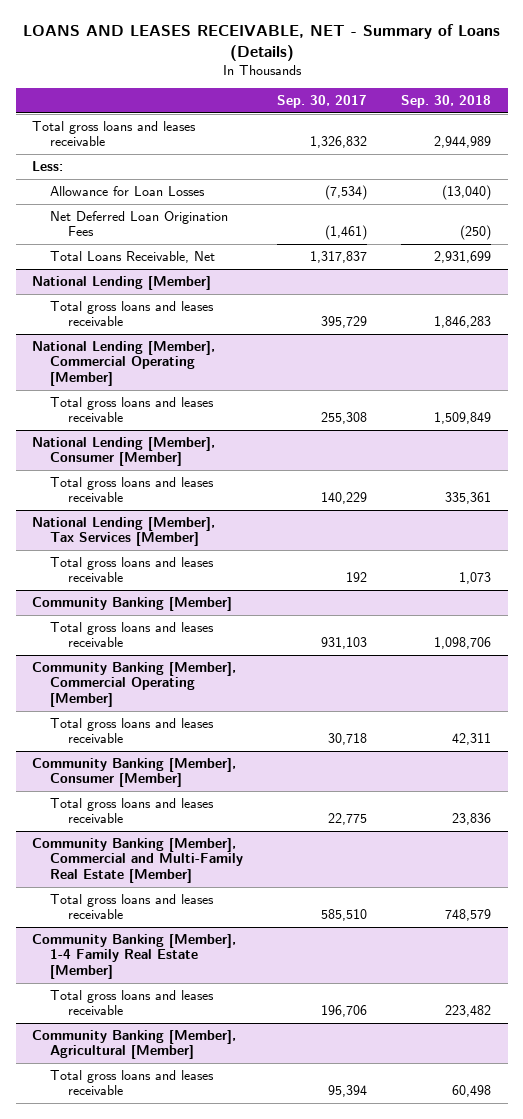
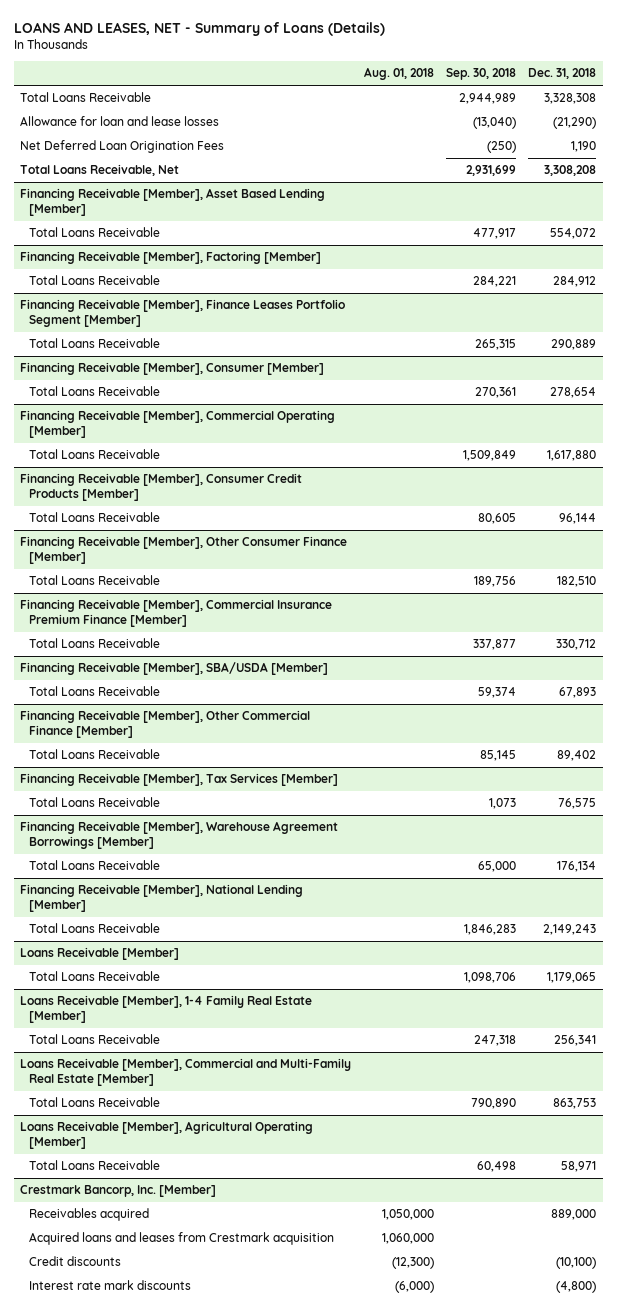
- LOANS AND LEASES RECEIVABLE, NET - Summary of Loans (Details)
+ LOANS AND LEASES, NET - Summary of Loans (Details)
- | Sep. 30, 2017 | Sep. 30, 2018
+ | Aug. 01, 2018 | Sep. 30, 2018 | Dec. 31, 2018
- Total gross loans and leases receivable | 1,326,832 | 2,944,989
- Less:
- Allowance for Loan Losses | (7,534) | (13,040)
+ Total Loans Receivable | | 2,944,989 | 3,328,308
+ Allowance for loan and lease losses | | (13,040) | (21,290)
- National Lending [Member]
- Total gross loans and leases receivable | 395,729 | 1,846,283
- National Lending [Member], Commercial Operating [Member]
- Total gross loans and leases receivable | 255,308 | 1,509,849
- National Lending [Member], Consumer [Member]
- Total gross loans and leases receivable | 140,229 | 335,361
- National Lending [Member], Tax Services [Member]
- Total gross loans and leases receivable | 192 | 1,073
- Community Banking [Member]
- Total gross loans and leases receivable | 931,103 | 1,098,706
- Community Banking [Member], Commercial Operating [Member]
- Total gross loans and leases receivable | 30,718 | 42,311
- Community Banking [Member], Consumer [Member]
- Total gross loans and leases receivable | 22,775 | 23,836
- Community Banking [Member], Commercial and Multi-Family Real Estate [Member]
- Total gross loans and leases receivable | 585,510 | 748,579
- Community Banking [Member], 1-4 Family Real Estate [Member]
- Total gross loans and leases receivable | 196,706 | 223,482
- Community Banking [Member], Agricultural [Member]
- Total gross loans and leases receivable | 95,394 | 60,498
+ Financing Receivable [Member], Asset Based Lending [Member]
+ Total Loans Receivable | | 477,917 | 554,072
+ Financing Receivable [Member], Factoring [Member]
+ Total Loans Receivable | | 284,221 | 284,912
+ Financing Receivable [Member], Finance Leases Portfolio Segment [Member]
+ Total Loans Receivable | | 265,315 | 290,889
+ Financing Receivable [Member], Consumer [Member]
+ Total Loans Receivable | | 270,361 | 278,654
+ Financing Receivable [Member], Commercial Operating [Member]
+ Total Loans Receivable | | 1,509,849 | 1,617,880
+ Financing Receivable [Member], Consumer Credit Products [Member]
+ Total Loans Receivable | | 80,605 | 96,144
+ Financing Receivable [Member], Other Consumer Finance [Member]
+ Total Loans Receivable | | 189,756 | 182,510
+ Financing Receivable [Member], Commercial Insurance Premium Finance [Member]
+ Total Loans Receivable | | 337,877 | 330,712
+ Financing Receivable [Member], SBA/USDA [Member]
+ Total Loans Receivable | | 59,374 | 67,893
+ Financing Receivable [Member], Other Commercial Finance [Member]
+ Total Loans Receivable | | 85,145 | 89,402
+ Financing Receivable [Member], Tax Services [Member]
+ Total Loans Receivable | | 1,073 | 76,575
+ Financing Receivable [Member], Warehouse Agreement Borrowings [Member]
+ Total Loans Receivable | | 65,000 | 176,134
+ Financing Receivable [Member], National Lending [Member]
+ Total Loans Receivable | | 1,846,283 | 2,149,243
+ Loans Receivable [Member]
+ Total Loans Receivable | | 1,098,706 | 1,179,065
+ Loans Receivable [Member], 1-4 Family Real Estate [Member]
+ Total Loans Receivable | | 247,318 | 256,341
+ Loans Receivable [Member], Commercial and Multi-Family Real Estate [Member]
+ Total Loans Receivable | | 790,890 | 863,753
+ Loans Receivable [Member], Agricultural Operating [Member]
+ Total Loans Receivable | | 60,498 | 58,971
+ Crestmark Bancorp, Inc. [Member]
+ Receivables acquired | 1,050,000 | | 889,000
+ Acquired loans and leases from Crestmark acquisition | 1,060,000 | |
+ Credit discounts | (12,300) | | (10,100)
+ Interest rate mark discounts | (6,000) | | (4,800)

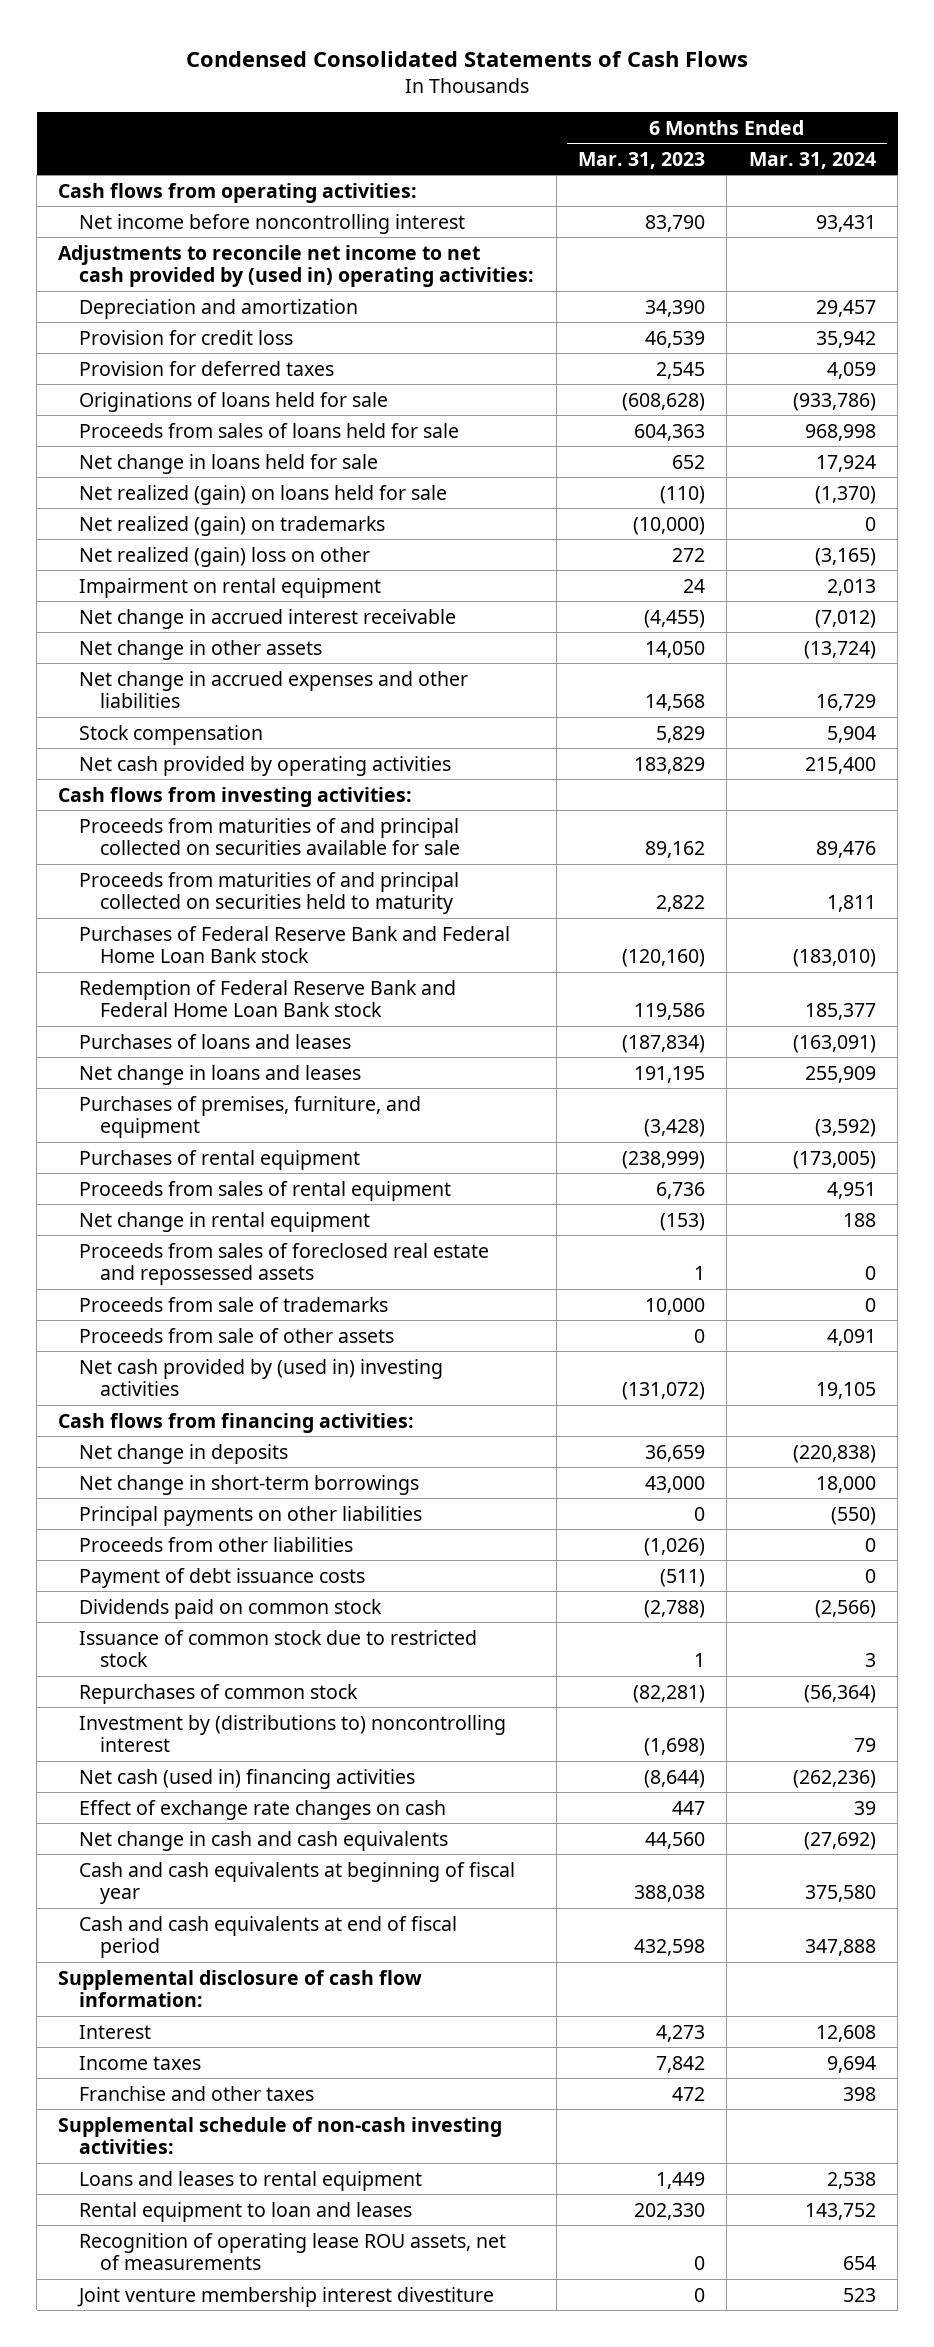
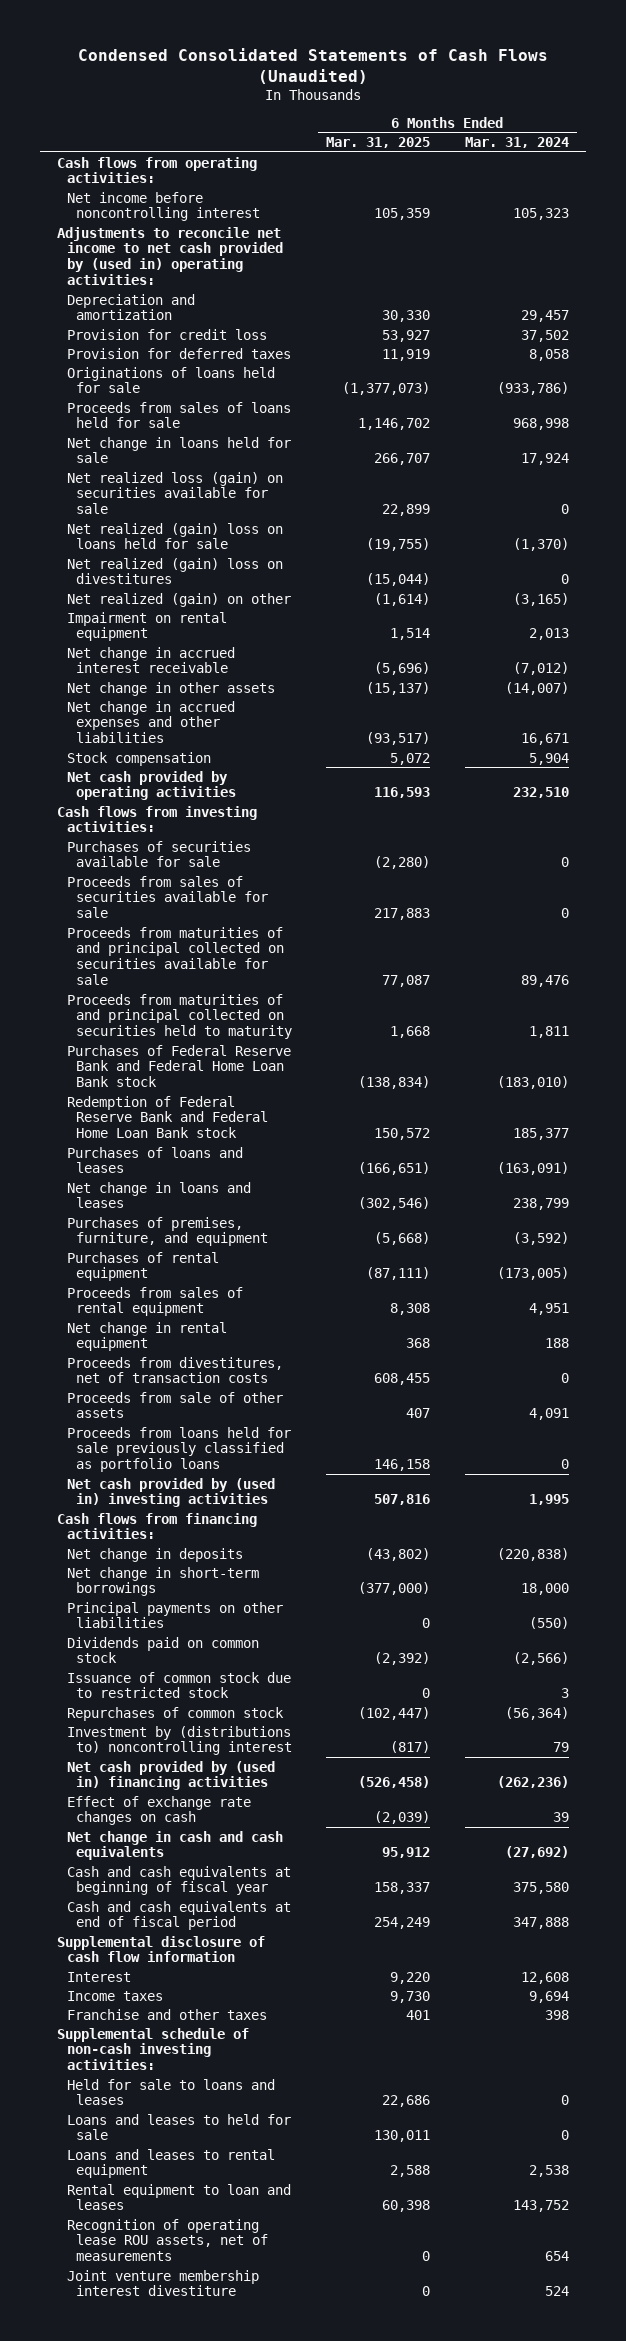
- Condensed Consolidated Statements of Cash Flows
+ Condensed Consolidated Statements of Cash Flows (Unaudited)
- | 6 Months Ended Mar. 31, 2023 | 6 Months Ended Mar. 31, 2024
+ | 6 Months Ended Mar. 31, 2025 | 6 Months Ended Mar. 31, 2024
- Net income before noncontrolling interest | 83,790 | 93,431
+ Net income before noncontrolling interest | 105,359 | 105,323
- Provision for credit loss | 46,539 | 35,942
- Provision for deferred taxes | 2,545 | 4,059
+ Provision for credit loss | 53,927 | 37,502
+ Provision for deferred taxes | 11,919 | 8,058
- Net realized (gain) on loans held for sale | (110) | (1,370)
- Net realized (gain) on trademarks | (10,000) | 0
- Net realized (gain) loss on other | 272 | (3,165)
+ Net realized loss (gain) on securities available for sale | 22,899 | 0
+ Net realized (gain) loss on loans held for sale | (19,755) | (1,370)
+ Net realized (gain) loss on divestitures | (15,044) | 0
+ Net realized (gain) on other | (1,614) | (3,165)
- Net change in other assets | 14,050 | (13,724)
- Net change in accrued expenses and other liabilities | 14,568 | 16,729
+ Net change in other assets | (15,137) | (14,007)
+ Net change in accrued expenses and other liabilities | (93,517) | 16,671
- Net cash provided by operating activities | 183,829 | 215,400
+ Net cash provided by operating activities | 116,593 | 232,510
+ Purchases of securities available for sale | (2,280) | 0
+ Proceeds from sales of securities available for sale | 217,883 | 0
- Net change in loans and leases | 191,195 | 255,909
+ Net change in loans and leases | (302,546) | 238,799
- Proceeds from sales of foreclosed real estate and repossessed assets | 1 | 0
- Proceeds from sale of trademarks | 10,000 | 0
+ Proceeds from divestitures, net of transaction costs | 608,455 | 0
- Net cash provided by (used in) investing activities | (131,072) | 19,105
+ Proceeds from loans held for sale previously classified as portfolio loans | 146,158 | 0
+ Net cash provided by (used in) investing activities | 507,816 | 1,995
- Proceeds from other liabilities | (1,026) | 0
- Payment of debt issuance costs | (511) | 0
- Net cash (used in) financing activities | (8,644) | (262,236)
+ Net cash provided by (used in) financing activities | (526,458) | (262,236)
- Supplemental disclosure of cash flow information:
+ Supplemental disclosure of cash flow information
+ Held for sale to loans and leases | 22,686 | 0
+ Loans and leases to held for sale | 130,011 | 0
- Joint venture membership interest divestiture | 0 | 523
+ Joint venture membership interest divestiture | 0 | 524

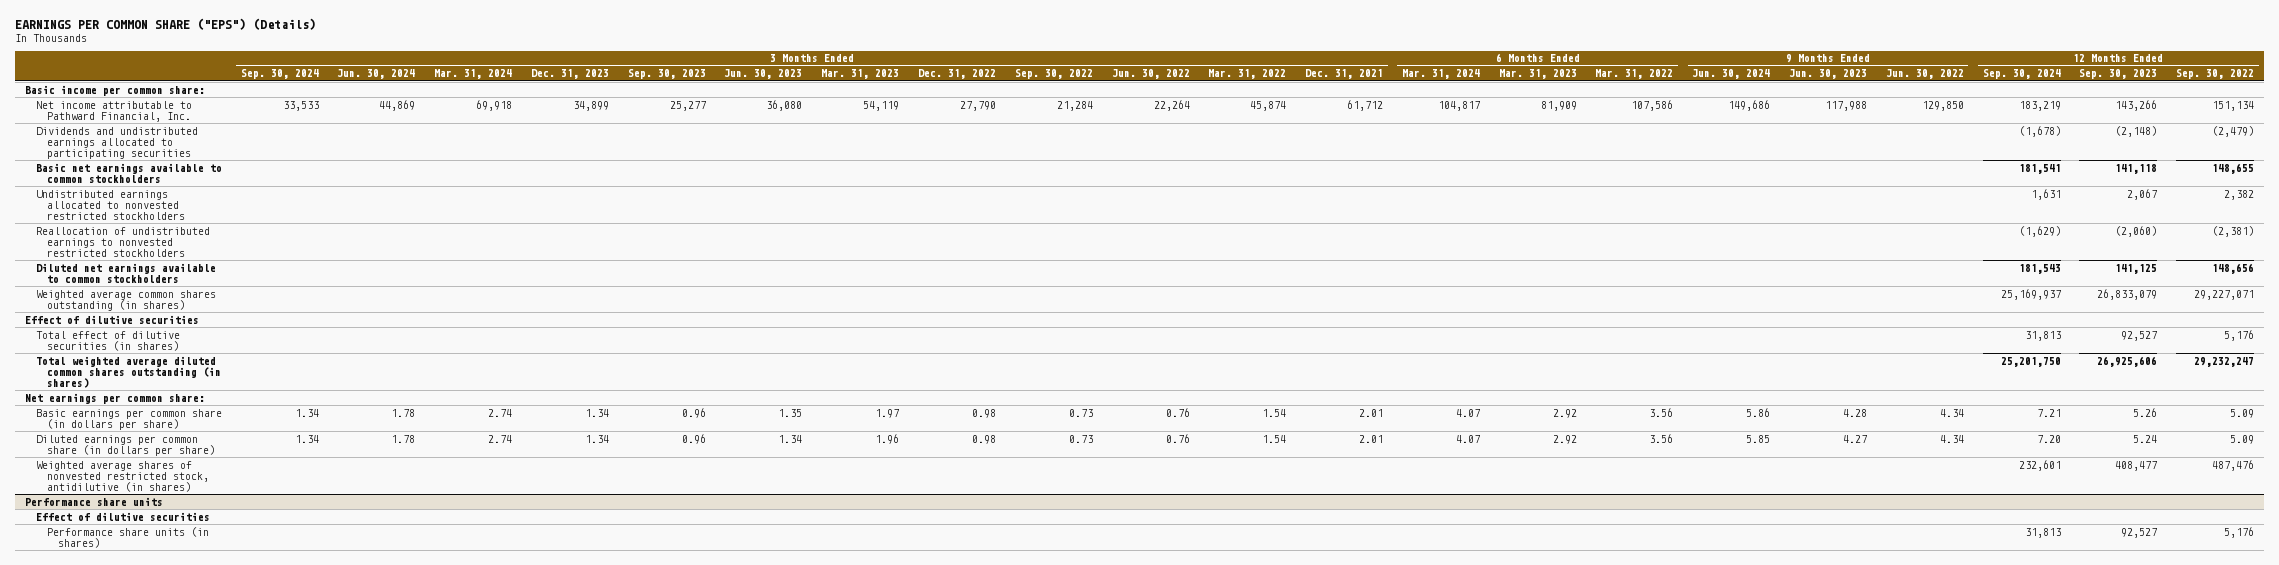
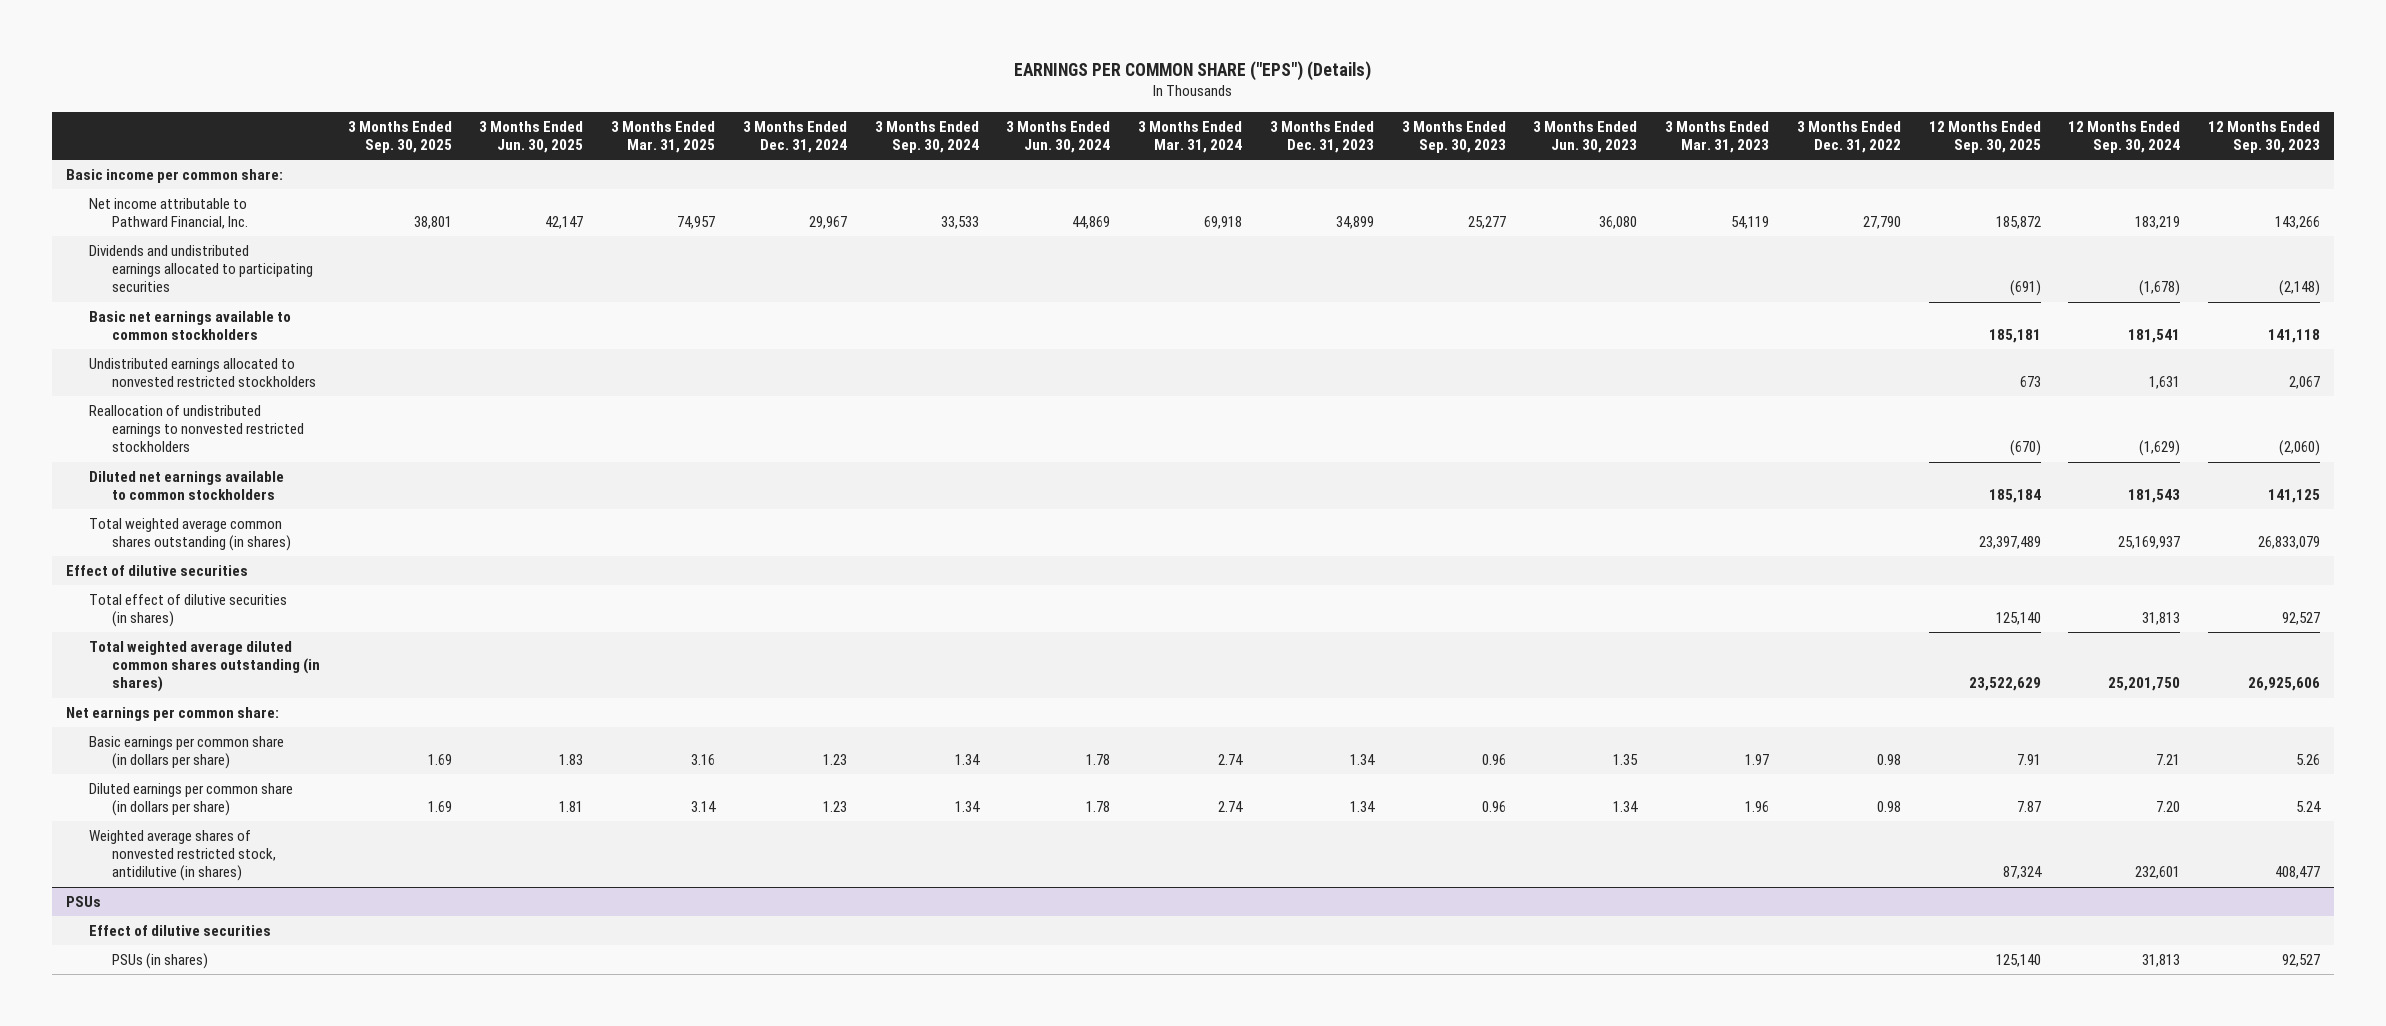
- | 3 Months Ended Sep. 30, 2024 | 3 Months Ended Jun. 30, 2024 | 3 Months Ended Mar. 31, 2024 | 3 Months Ended Dec. 31, 2023 | 3 Months Ended Sep. 30, 2023 | 3 Months Ended Jun. 30, 2023 | 3 Months Ended Mar. 31, 2023 | 3 Months Ended Dec. 31, 2022 | 3 Months Ended Sep. 30, 2022 | 3 Months Ended Jun. 30, 2022 | 3 Months Ended Mar. 31, 2022 | 3 Months Ended Dec. 31, 2021 | 6 Months Ended Mar. 31, 2024 | 6 Months Ended Mar. 31, 2023 | 6 Months Ended Mar. 31, 2022 | 9 Months Ended Jun. 30, 2024 | 9 Months Ended Jun. 30, 2023 | 9 Months Ended Jun. 30, 2022 | 12 Months Ended Sep. 30, 2024 | 12 Months Ended Sep. 30, 2023 | 12 Months Ended Sep. 30, 2022
+ | 3 Months Ended Sep. 30, 2025 | 3 Months Ended Jun. 30, 2025 | 3 Months Ended Mar. 31, 2025 | 3 Months Ended Dec. 31, 2024 | 3 Months Ended Sep. 30, 2024 | 3 Months Ended Jun. 30, 2024 | 3 Months Ended Mar. 31, 2024 | 3 Months Ended Dec. 31, 2023 | 3 Months Ended Sep. 30, 2023 | 3 Months Ended Jun. 30, 2023 | 3 Months Ended Mar. 31, 2023 | 3 Months Ended Dec. 31, 2022 | 12 Months Ended Sep. 30, 2025 | 12 Months Ended Sep. 30, 2024 | 12 Months Ended Sep. 30, 2023
- Weighted average common shares outstanding (in shares) | | | | | | | | | | | | | | | | | | | 25,169,937 | 26,833,079 | 29,227,071
+ Total weighted average common shares outstanding (in shares) | | | | | | | | | | | | | 23,397,489 | 25,169,937 | 26,833,079
- Performance share units
+ PSUs
- Performance share units (in shares) | | | | | | | | | | | | | | | | | | | 31,813 | 92,527 | 5,176
+ PSUs (in shares) | | | | | | | | | | | | | 125,140 | 31,813 | 92,527

